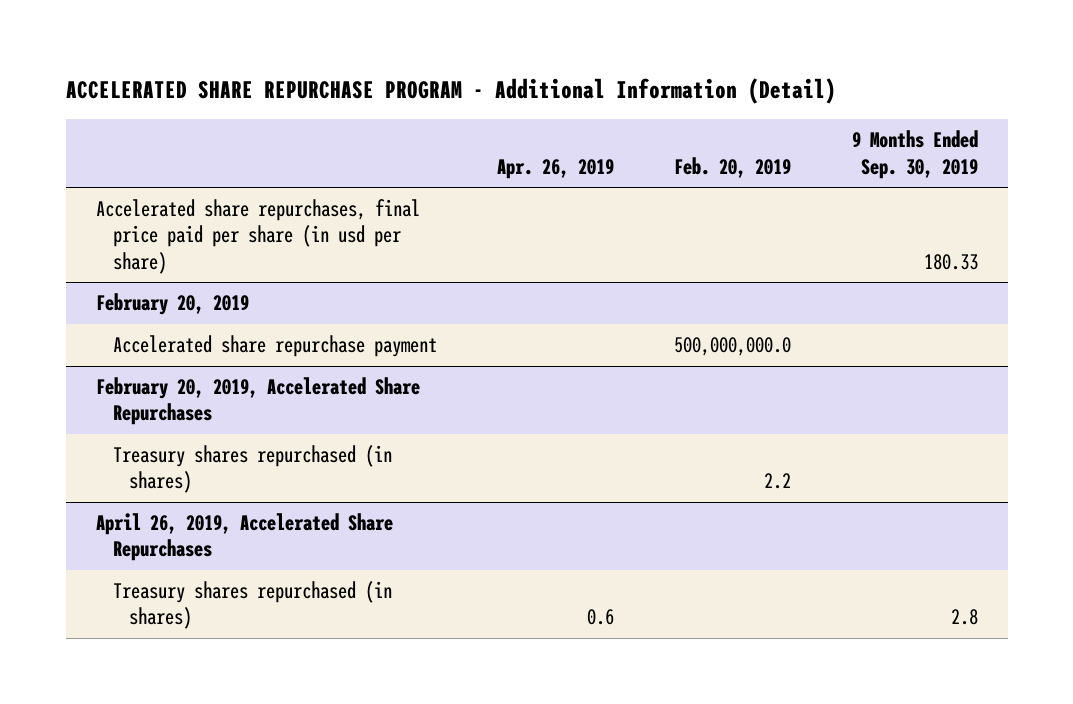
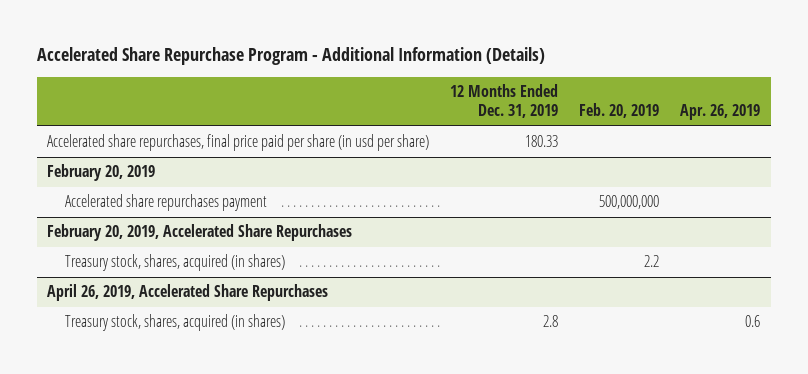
- ACCELERATED SHARE REPURCHASE PROGRAM - Additional Information (Detail)
+ Accelerated Share Repurchase Program - Additional Information (Details)
- | Apr. 26, 2019 | Feb. 20, 2019 | 9 Months Ended Sep. 30, 2019
+ | 12 Months Ended Dec. 31, 2019 | Feb. 20, 2019 | Apr. 26, 2019
@ February 20, 2019
- Accelerated share repurchase payment | | 500,000,000.0 |
+ Accelerated share repurchases payment | | 500,000,000 |
@ February 20, 2019, Accelerated Share Repurchases
- Treasury shares repurchased (in shares) | | 2.2 |
+ Treasury stock, shares, acquired (in shares) | | 2.2 |
@ April 26, 2019, Accelerated Share Repurchases
- Treasury shares repurchased (in shares) | 0.6 | | 2.8
+ Treasury stock, shares, acquired (in shares) | 2.8 | | 0.6

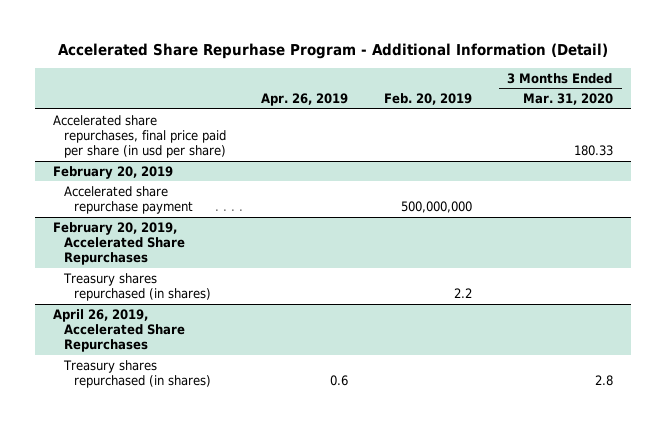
- Accelerated Share Repurchase Program - Additional Information (Details)
+ Accelerated Share Repurhase Program - Additional Information (Detail)
- | 12 Months Ended Dec. 31, 2019 | Feb. 20, 2019 | Apr. 26, 2019
+ | Apr. 26, 2019 | Feb. 20, 2019 | 3 Months Ended Mar. 31, 2020
@ February 20, 2019
- Accelerated share repurchases payment | | 500,000,000 |
+ Accelerated share repurchase payment | | 500,000,000 |
@ February 20, 2019, Accelerated Share Repurchases
- Treasury stock, shares, acquired (in shares) | | 2.2 |
+ Treasury shares repurchased (in shares) | | 2.2 |
@ April 26, 2019, Accelerated Share Repurchases
- Treasury stock, shares, acquired (in shares) | 2.8 | | 0.6
+ Treasury shares repurchased (in shares) | 0.6 | | 2.8

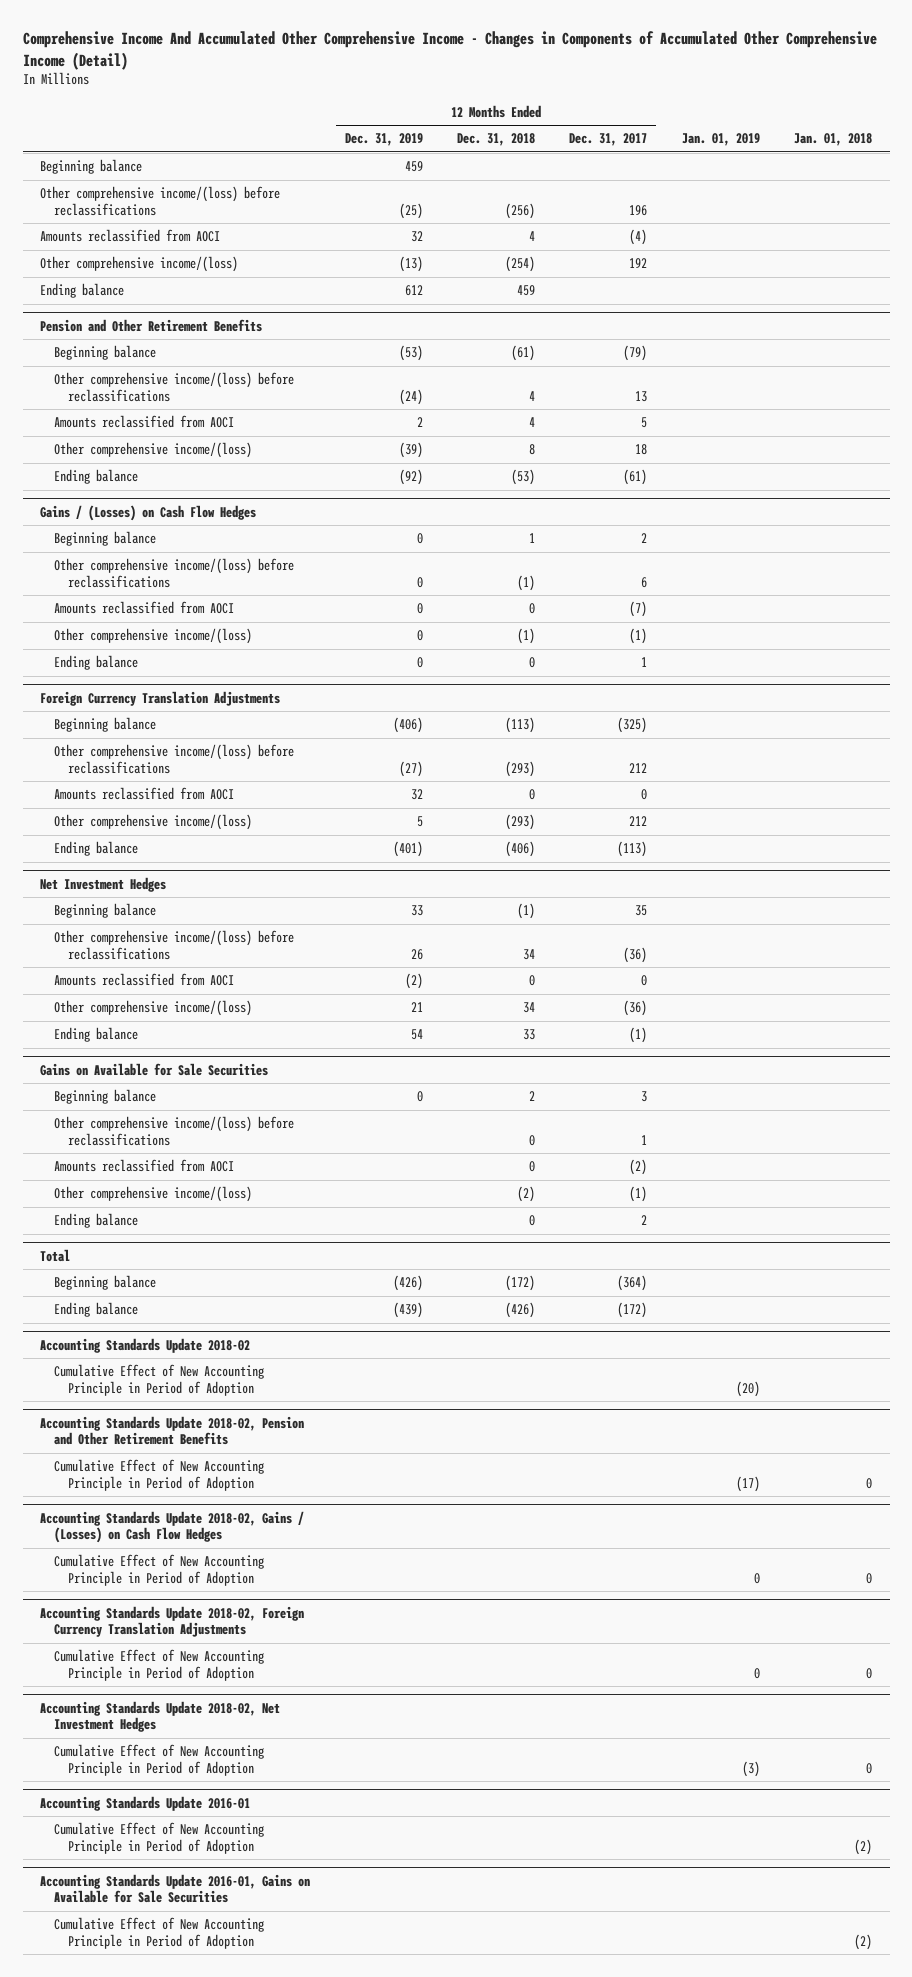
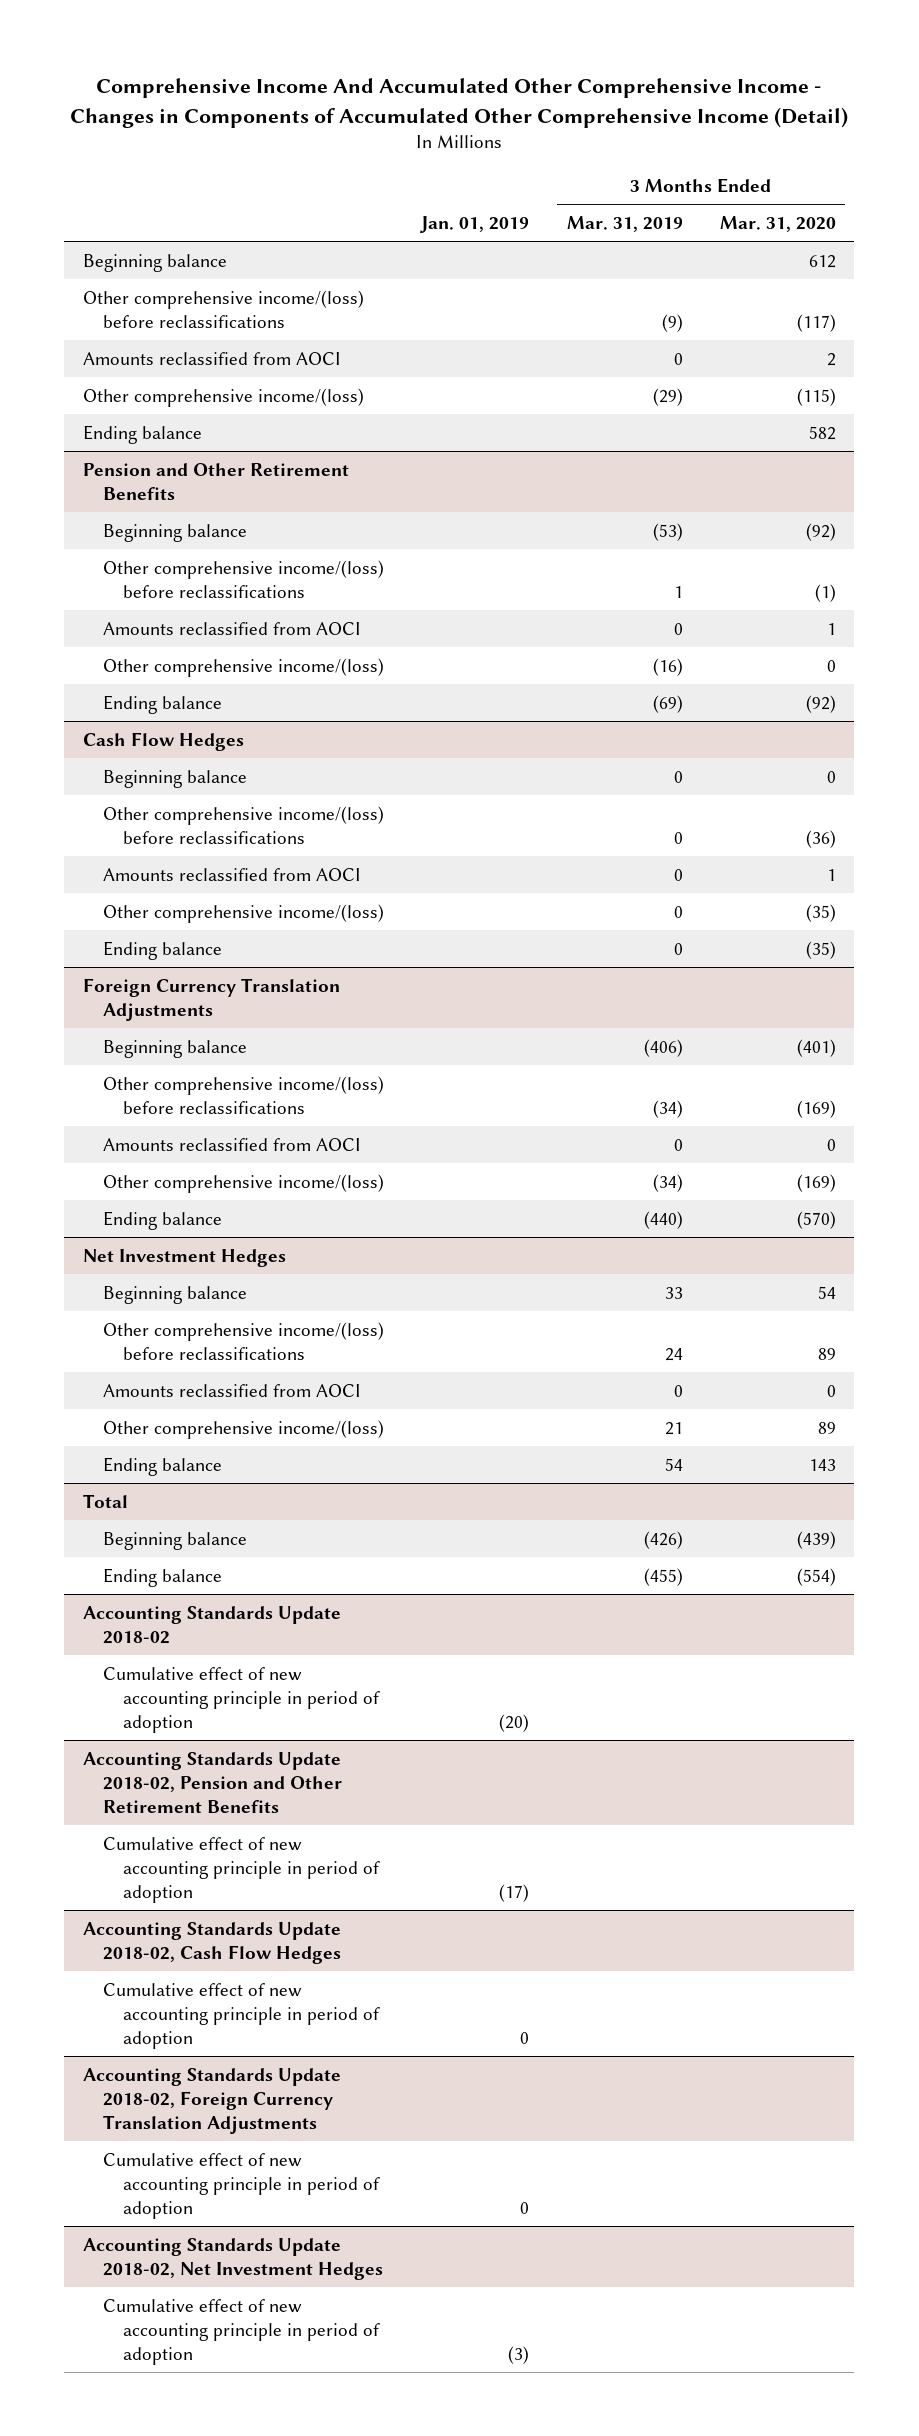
- | 12 Months Ended Dec. 31, 2019 | 12 Months Ended Dec. 31, 2018 | 12 Months Ended Dec. 31, 2017 | Jan. 01, 2019 | Jan. 01, 2018
+ | Jan. 01, 2019 | 3 Months Ended Mar. 31, 2019 | 3 Months Ended Mar. 31, 2020
- Gains / (Losses) on Cash Flow Hedges
+ Cash Flow Hedges
- Gains on Available for Sale Securities
- Beginning balance | 0 | 2 | 3 | |
- Other comprehensive income/(loss) before reclassifications | | 0 | 1 | |
- Amounts reclassified from AOCI | | 0 | (2) | |
- Other comprehensive income/(loss) | | (2) | (1) | |
- Ending balance | | 0 | 2 | |
@ Accounting Standards Update 2018-02
- Cumulative Effect of New Accounting Principle in Period of Adoption | | | | (20) |
+ Cumulative effect of new accounting principle in period of adoption | (20) | |
@ Accounting Standards Update 2018-02, Pension and Other Retirement Benefits
- Cumulative Effect of New Accounting Principle in Period of Adoption | | | | (17) | 0
- Accounting Standards Update 2018-02, Gains / (Losses) on Cash Flow Hedges
- Cumulative Effect of New Accounting Principle in Period of Adoption | | | | 0 | 0
@ Accounting Standards Update 2018-02, Pension and Other Retirement Benefits
+ Cumulative effect of new accounting principle in period of adoption | (17) | |
+ Accounting Standards Update 2018-02, Cash Flow Hedges
+ Cumulative effect of new accounting principle in period of adoption | 0 | |
@ Accounting Standards Update 2018-02, Foreign Currency Translation Adjustments
- Cumulative Effect of New Accounting Principle in Period of Adoption | | | | 0 | 0
+ Cumulative effect of new accounting principle in period of adoption | 0 | |
@ Accounting Standards Update 2018-02, Net Investment Hedges
- Cumulative Effect of New Accounting Principle in Period of Adoption | | | | (3) | 0
- Accounting Standards Update 2016-01
- Cumulative Effect of New Accounting Principle in Period of Adoption | | | | | (2)
- Accounting Standards Update 2016-01, Gains on Available for Sale Securities
- Cumulative Effect of New Accounting Principle in Period of Adoption | | | | | (2)
@ Accounting Standards Update 2018-02, Net Investment Hedges
+ Cumulative effect of new accounting principle in period of adoption | (3) | |

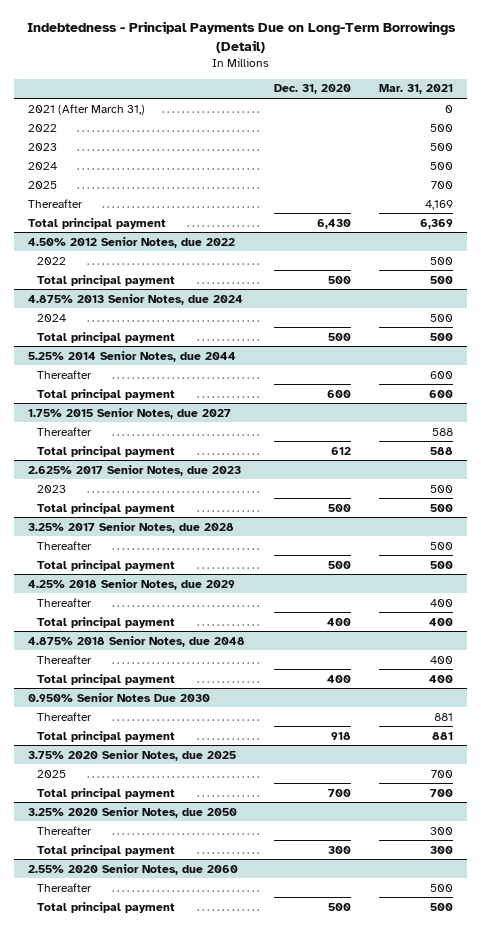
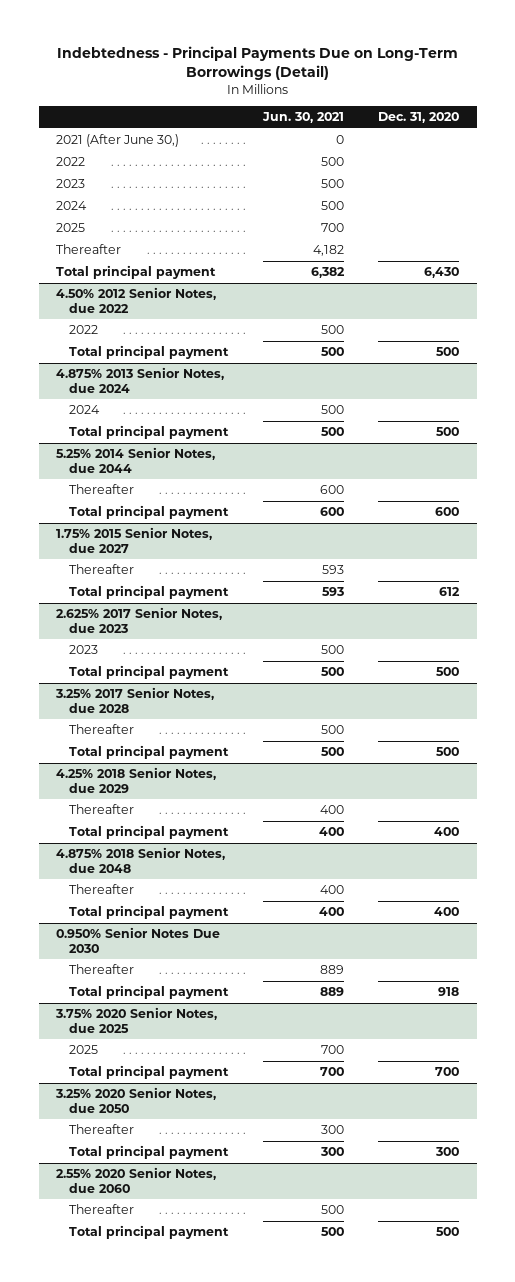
- | Dec. 31, 2020 | Mar. 31, 2021
+ | Jun. 30, 2021 | Dec. 31, 2020
- 2021 (After March 31,) | | 0
+ 2021 (After June 30,) | 0 |

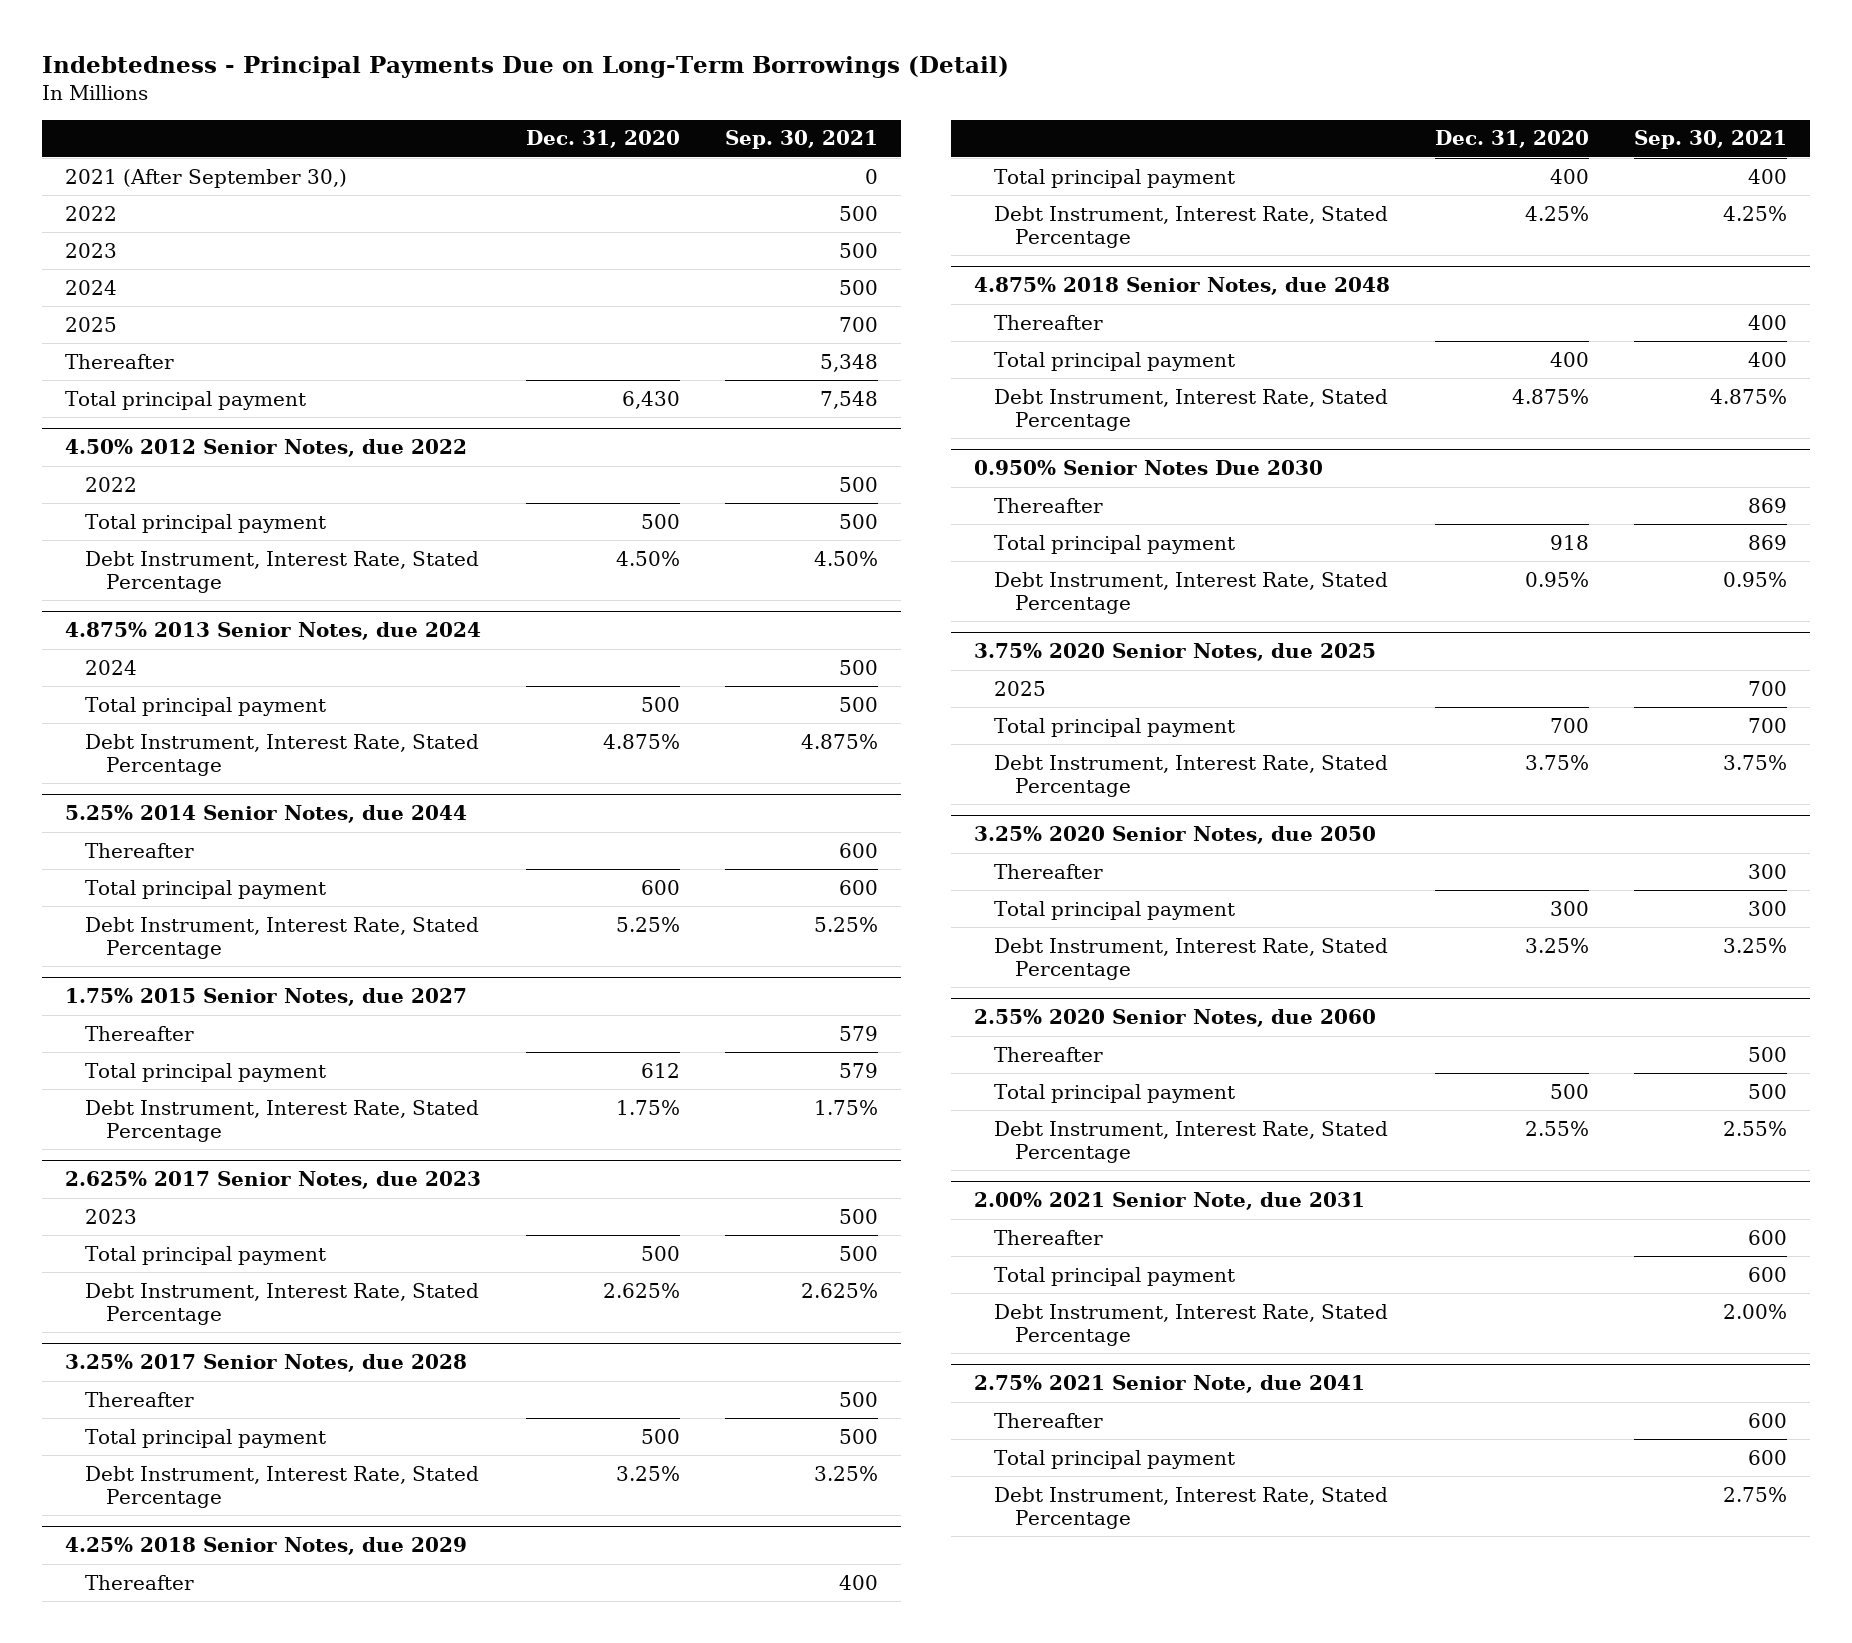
- | Jun. 30, 2021 | Dec. 31, 2020
+ | Dec. 31, 2020 | Sep. 30, 2021
- 2021 (After June 30,) | 0 |
+ 2021 (After September 30,) | | 0
@ 4.50% 2012 Senior Notes, due 2022
+ Debt Instrument, Interest Rate, Stated Percentage | 4.50% | 4.50%
@ 4.875% 2013 Senior Notes, due 2024
+ Debt Instrument, Interest Rate, Stated Percentage | 4.875% | 4.875%
@ 5.25% 2014 Senior Notes, due 2044
+ Debt Instrument, Interest Rate, Stated Percentage | 5.25% | 5.25%
@ 1.75% 2015 Senior Notes, due 2027
+ Debt Instrument, Interest Rate, Stated Percentage | 1.75% | 1.75%
@ 2.625% 2017 Senior Notes, due 2023
+ Debt Instrument, Interest Rate, Stated Percentage | 2.625% | 2.625%
@ 3.25% 2017 Senior Notes, due 2028
+ Debt Instrument, Interest Rate, Stated Percentage | 3.25% | 3.25%
@ 4.25% 2018 Senior Notes, due 2029
+ Debt Instrument, Interest Rate, Stated Percentage | 4.25% | 4.25%
@ 4.875% 2018 Senior Notes, due 2048
+ Debt Instrument, Interest Rate, Stated Percentage | 4.875% | 4.875%
@ 0.950% Senior Notes Due 2030
+ Debt Instrument, Interest Rate, Stated Percentage | 0.95% | 0.95%
@ 3.75% 2020 Senior Notes, due 2025
+ Debt Instrument, Interest Rate, Stated Percentage | 3.75% | 3.75%
@ 3.25% 2020 Senior Notes, due 2050
+ Debt Instrument, Interest Rate, Stated Percentage | 3.25% | 3.25%
@ 2.55% 2020 Senior Notes, due 2060
+ Debt Instrument, Interest Rate, Stated Percentage | 2.55% | 2.55%
+ 2.00% 2021 Senior Note, due 2031
+ Thereafter | | 600
+ Total principal payment | | 600
+ Debt Instrument, Interest Rate, Stated Percentage | | 2.00%
+ 2.75% 2021 Senior Note, due 2041
+ Thereafter | | 600
+ Total principal payment | | 600
+ Debt Instrument, Interest Rate, Stated Percentage | | 2.75%

